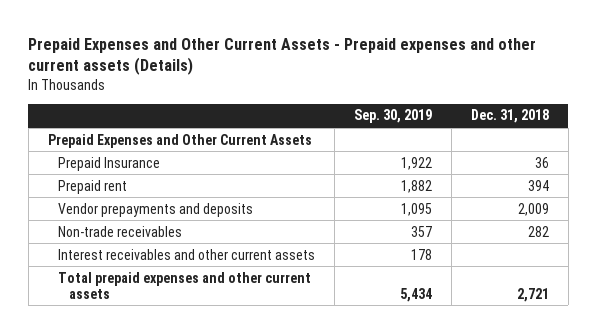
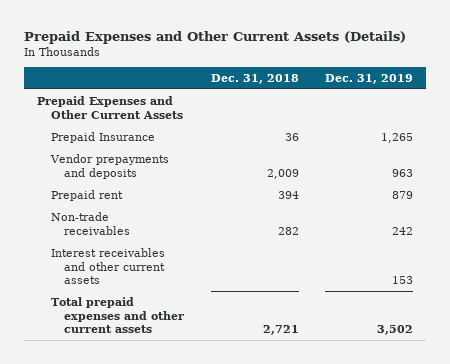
- Prepaid Expenses and Other Current Assets - Prepaid expenses and other current assets (Details)
+ Prepaid Expenses and Other Current Assets (Details)
- | Sep. 30, 2019 | Dec. 31, 2018
+ | Dec. 31, 2018 | Dec. 31, 2019
moved down: Prepaid rent | 394 | 879

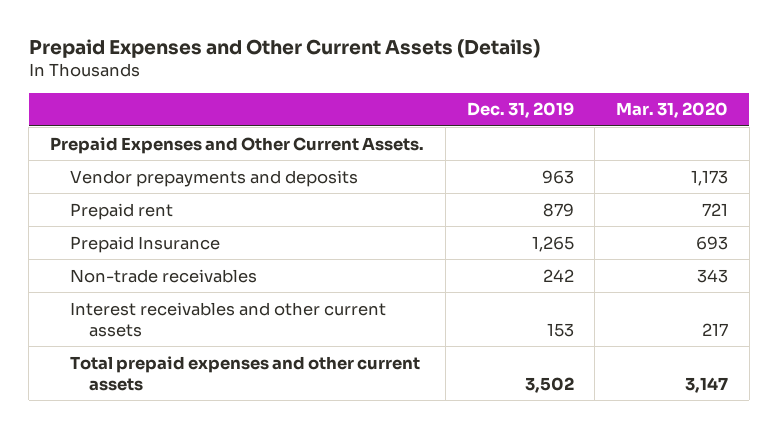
- | Dec. 31, 2018 | Dec. 31, 2019
+ | Dec. 31, 2019 | Mar. 31, 2020
- Prepaid Expenses and Other Current Assets
+ Prepaid Expenses and Other Current Assets.
moved down: Prepaid Insurance | 1,265 | 693

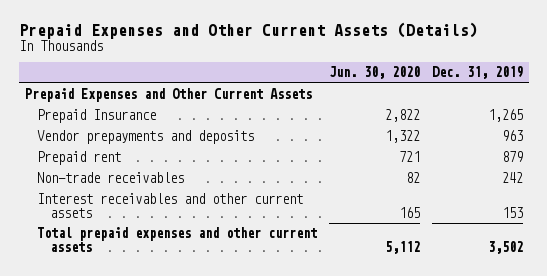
- | Dec. 31, 2019 | Mar. 31, 2020
+ | Jun. 30, 2020 | Dec. 31, 2019
- Prepaid Expenses and Other Current Assets.
+ Prepaid Expenses and Other Current Assets
moved up: Prepaid Insurance | 2,822 | 1,265

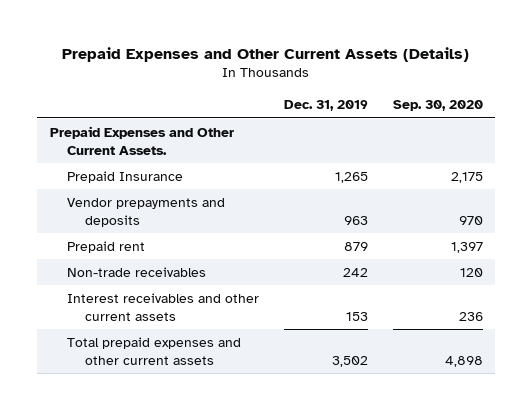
- | Jun. 30, 2020 | Dec. 31, 2019
+ | Dec. 31, 2019 | Sep. 30, 2020
- Prepaid Expenses and Other Current Assets
+ Prepaid Expenses and Other Current Assets.

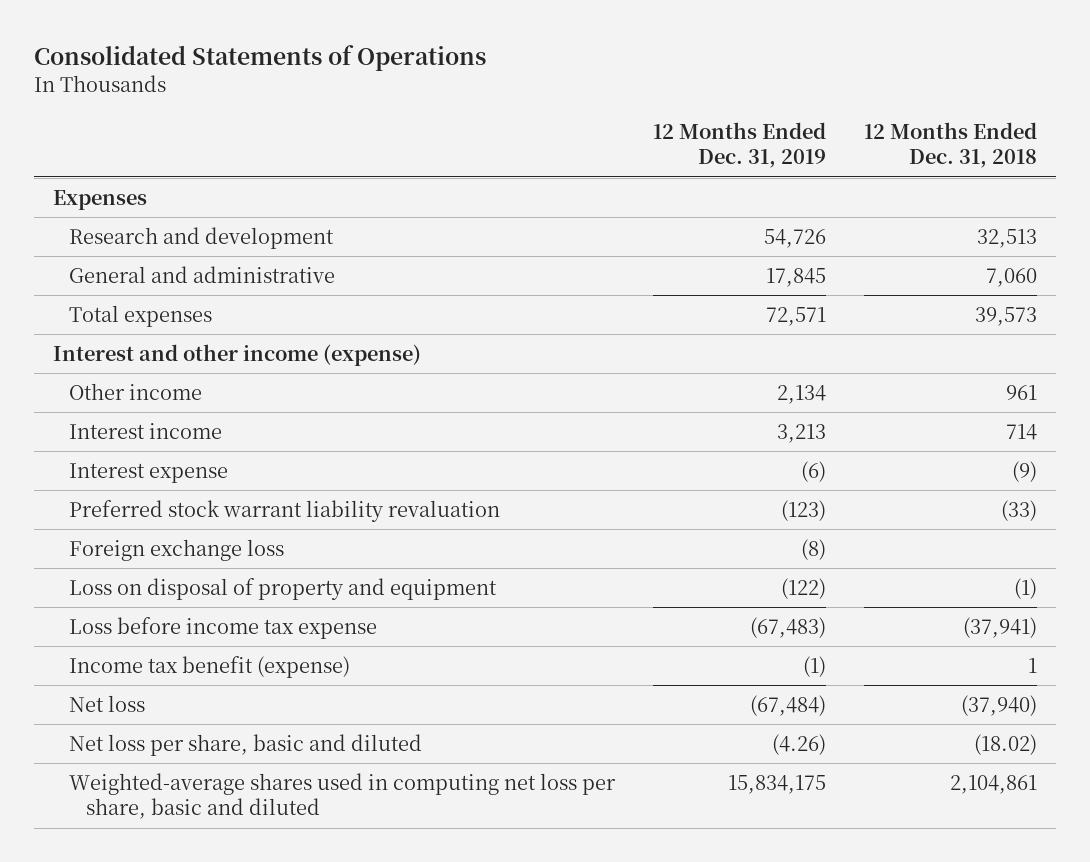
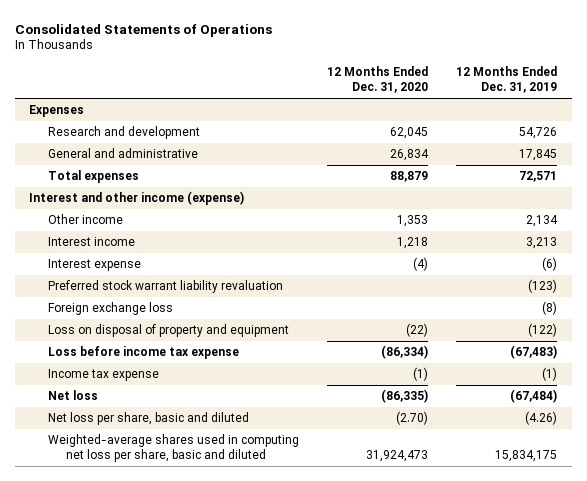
- | 12 Months Ended Dec. 31, 2019 | 12 Months Ended Dec. 31, 2018
+ | 12 Months Ended Dec. 31, 2020 | 12 Months Ended Dec. 31, 2019
- Income tax benefit (expense) | (1) | 1
+ Income tax expense | (1) | (1)

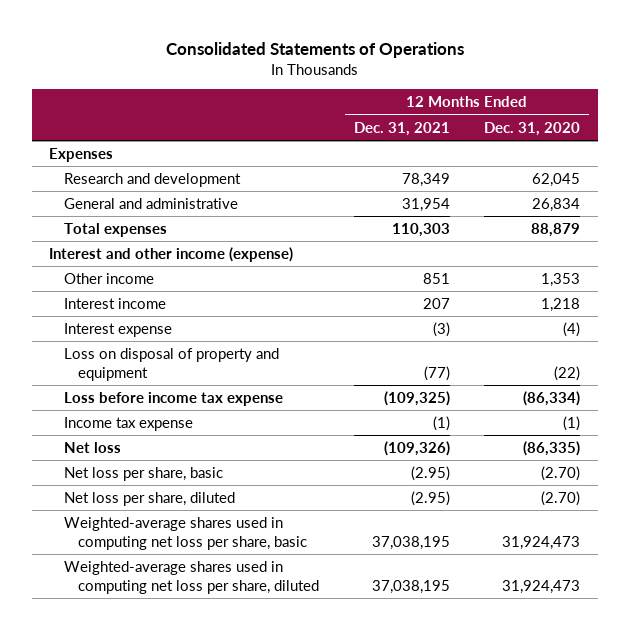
- | 12 Months Ended Dec. 31, 2020 | 12 Months Ended Dec. 31, 2019
+ | 12 Months Ended Dec. 31, 2021 | 12 Months Ended Dec. 31, 2020
- Preferred stock warrant liability revaluation | | (123)
- Foreign exchange loss | | (8)
- Net loss per share, basic and diluted | (2.70) | (4.26)
- Weighted-average shares used in computing net loss per share, basic and diluted | 31,924,473 | 15,834,175
+ Net loss per share, basic | (2.95) | (2.70)
+ Net loss per share, diluted | (2.95) | (2.70)
+ Weighted-average shares used in computing net loss per share, basic | 37,038,195 | 31,924,473
+ Weighted-average shares used in computing net loss per share, diluted | 37,038,195 | 31,924,473

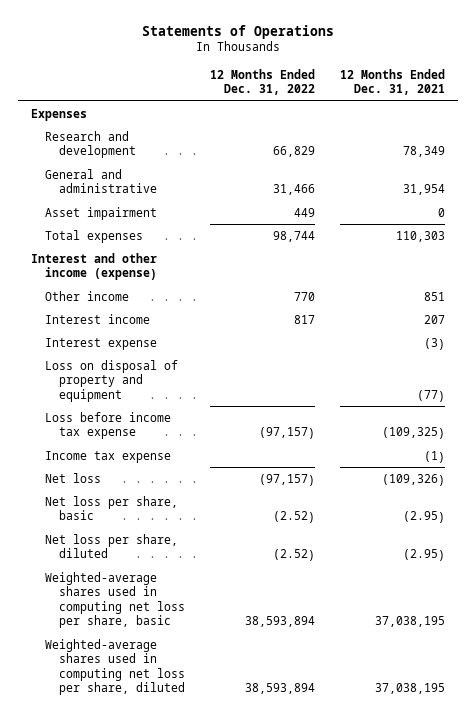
- Consolidated Statements of Operations
+ Statements of Operations
- | 12 Months Ended Dec. 31, 2021 | 12 Months Ended Dec. 31, 2020
+ | 12 Months Ended Dec. 31, 2022 | 12 Months Ended Dec. 31, 2021
+ Asset impairment | 449 | 0

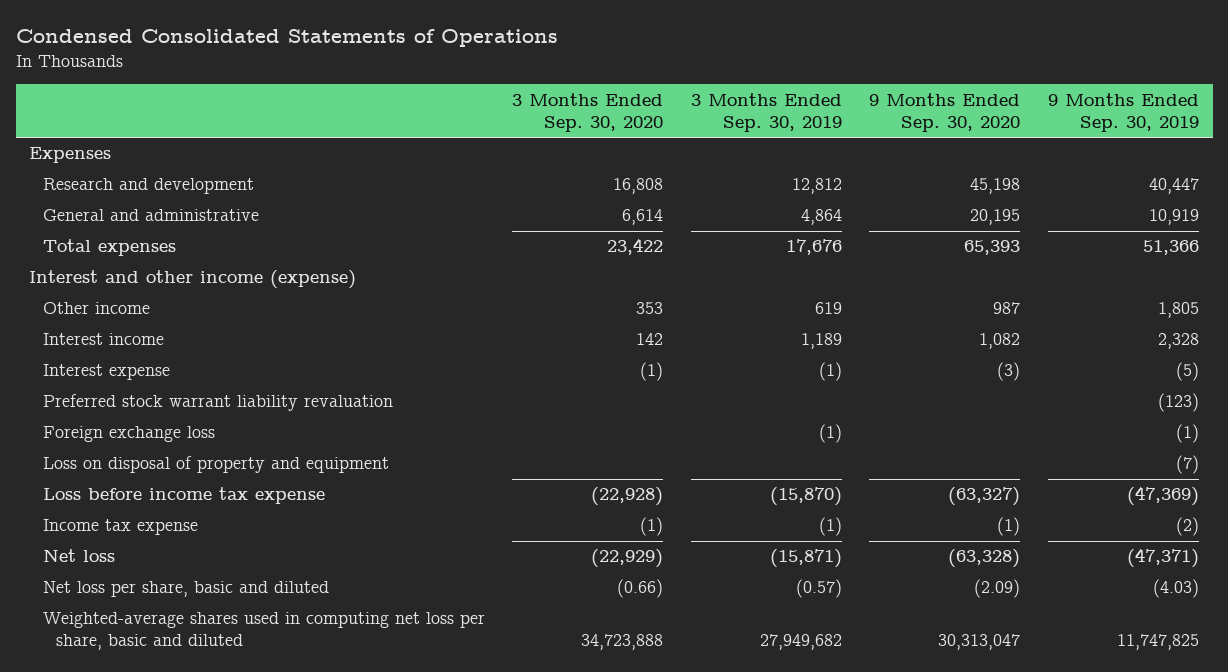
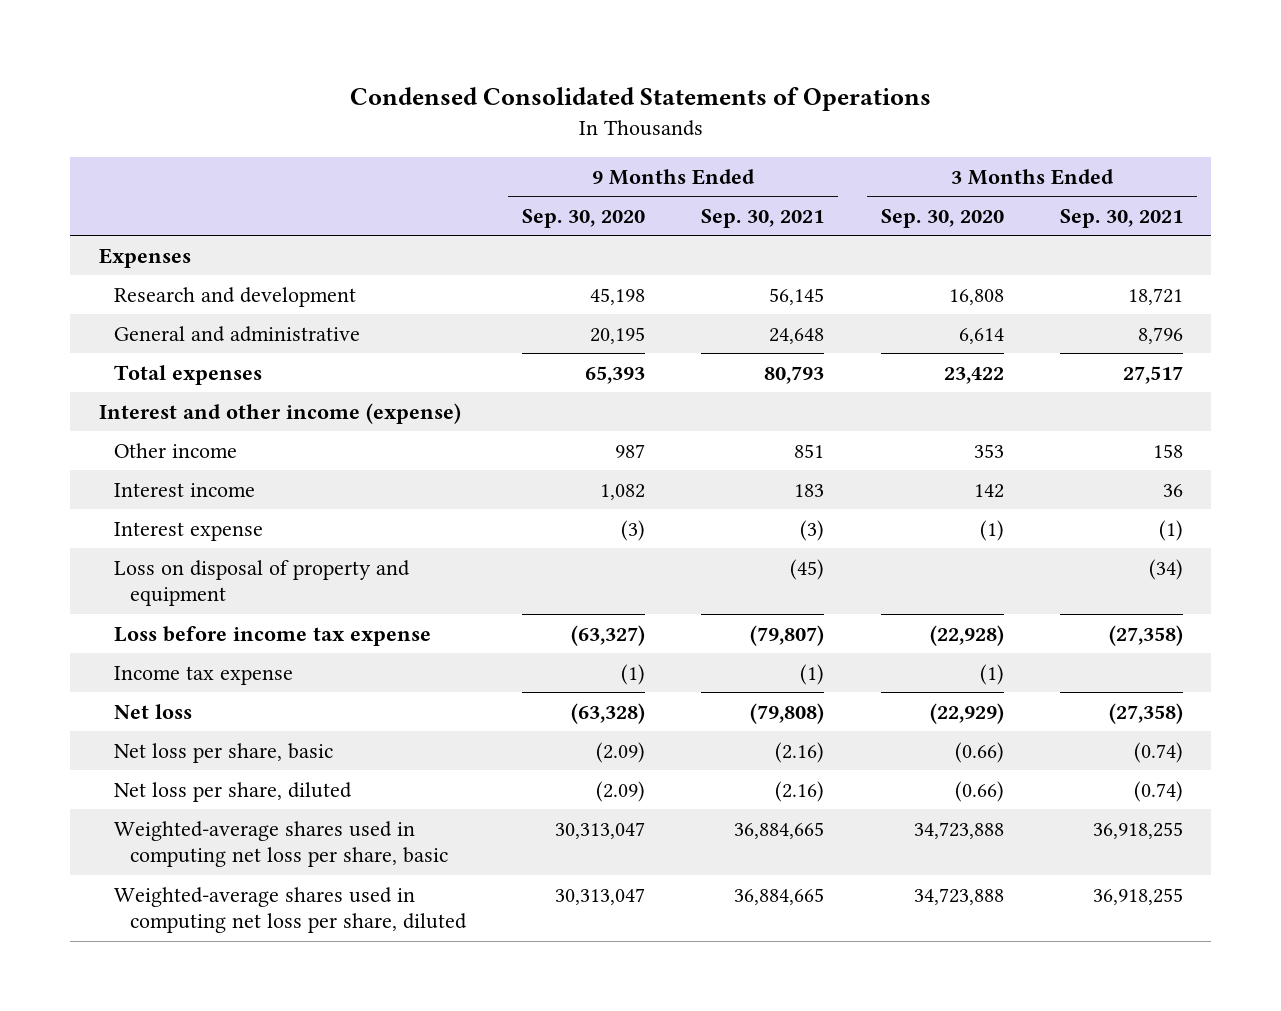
- | 3 Months Ended Sep. 30, 2020 | 3 Months Ended Sep. 30, 2019 | 9 Months Ended Sep. 30, 2020 | 9 Months Ended Sep. 30, 2019
+ | 9 Months Ended Sep. 30, 2020 | 9 Months Ended Sep. 30, 2021 | 3 Months Ended Sep. 30, 2020 | 3 Months Ended Sep. 30, 2021
- Preferred stock warrant liability revaluation | | | | (123)
- Foreign exchange loss | | (1) | | (1)
- Net loss per share, basic and diluted | (0.66) | (0.57) | (2.09) | (4.03)
- Weighted-average shares used in computing net loss per share, basic and diluted | 34,723,888 | 27,949,682 | 30,313,047 | 11,747,825
+ Net loss per share, basic | (2.09) | (2.16) | (0.66) | (0.74)
+ Net loss per share, diluted | (2.09) | (2.16) | (0.66) | (0.74)
+ Weighted-average shares used in computing net loss per share, basic | 30,313,047 | 36,884,665 | 34,723,888 | 36,918,255
+ Weighted-average shares used in computing net loss per share, diluted | 30,313,047 | 36,884,665 | 34,723,888 | 36,918,255

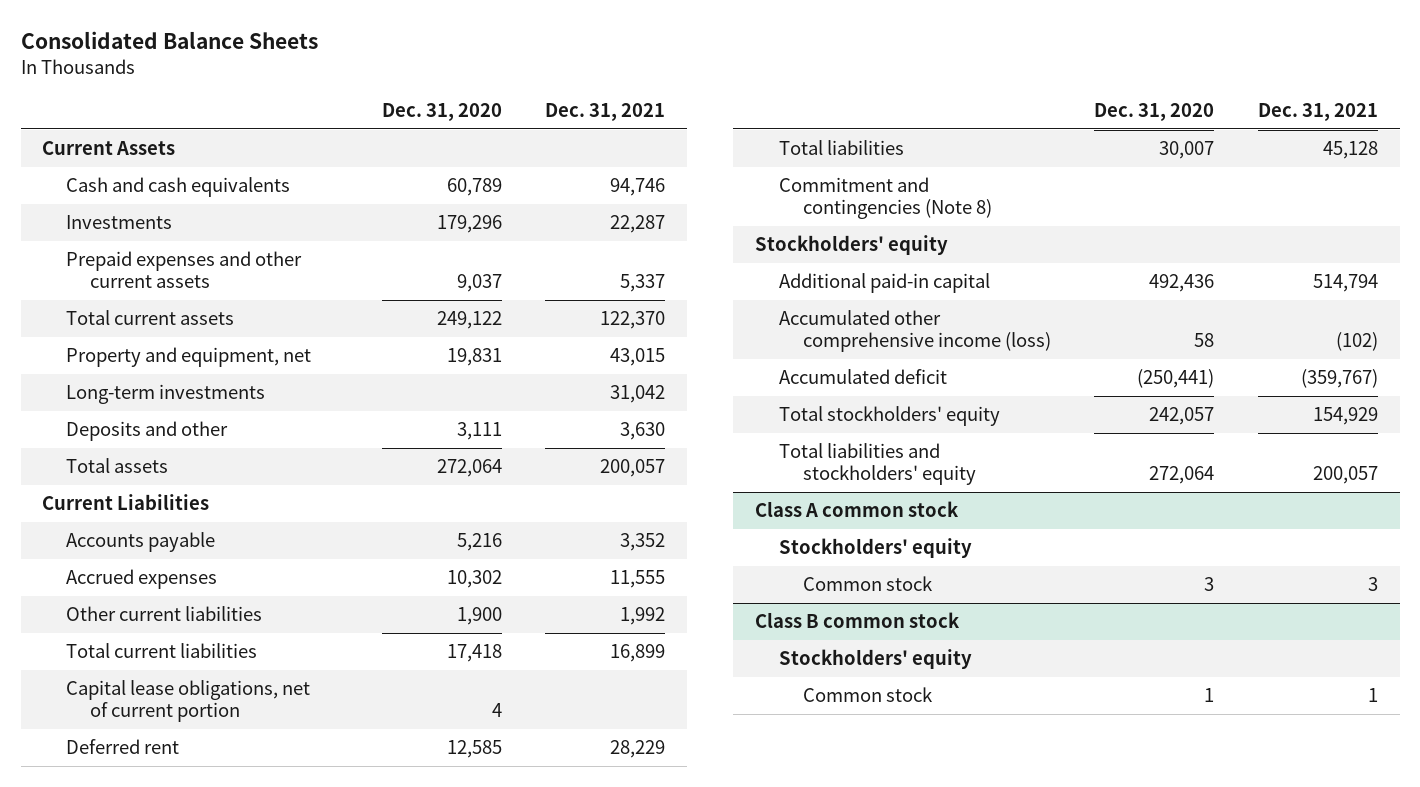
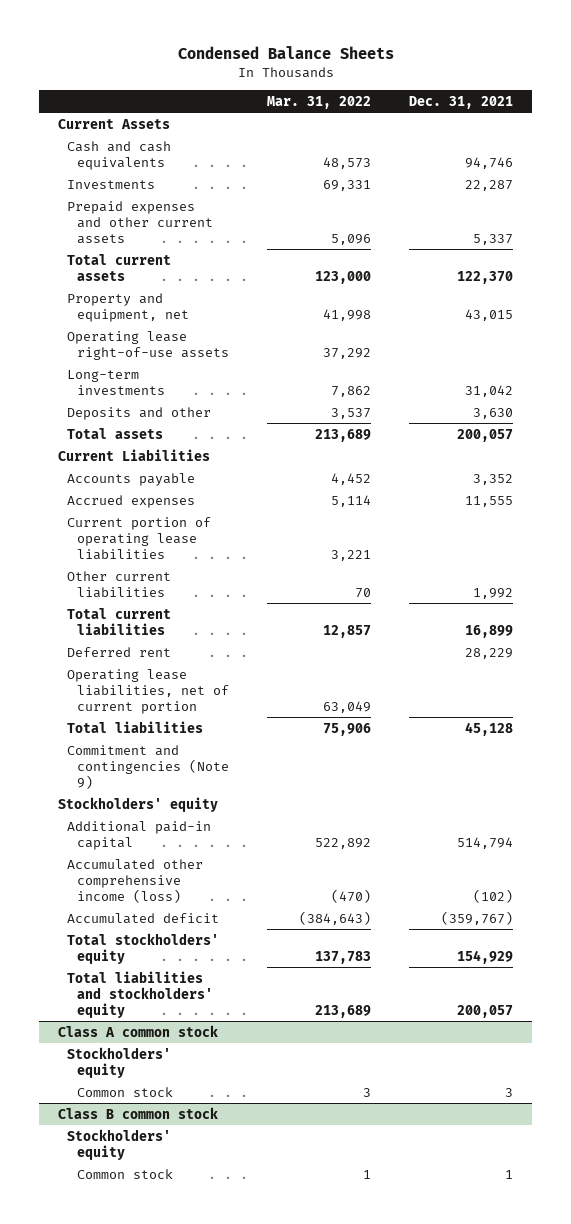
- Consolidated Balance Sheets
+ Condensed Balance Sheets
- | Dec. 31, 2020 | Dec. 31, 2021
+ | Mar. 31, 2022 | Dec. 31, 2021
+ Operating lease right-of-use assets | 37,292 |
+ Current portion of operating lease liabilities | 3,221 |
- Capital lease obligations, net of current portion | 4 |
+ Operating lease liabilities, net of current portion | 63,049 |
- Commitment and contingencies (Note 8)
+ Commitment and contingencies (Note 9)

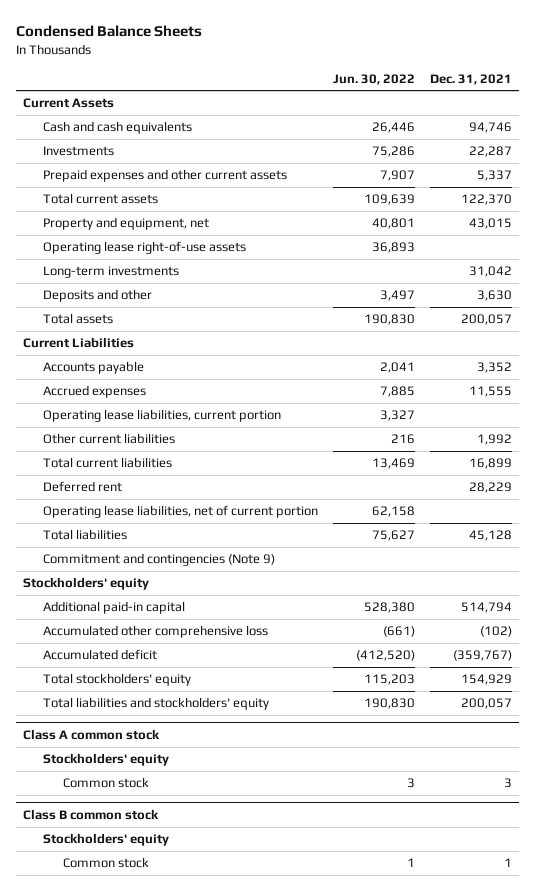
- | Mar. 31, 2022 | Dec. 31, 2021
+ | Jun. 30, 2022 | Dec. 31, 2021
- Current portion of operating lease liabilities | 3,221 |
+ Operating lease liabilities, current portion | 3,327 |
- Accumulated other comprehensive income (loss) | (470) | (102)
+ Accumulated other comprehensive loss | (661) | (102)

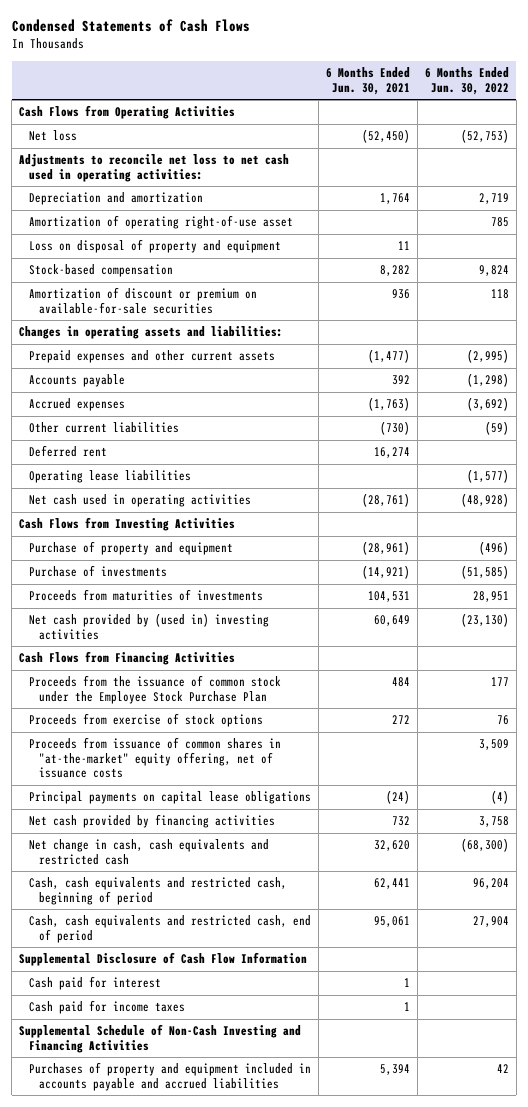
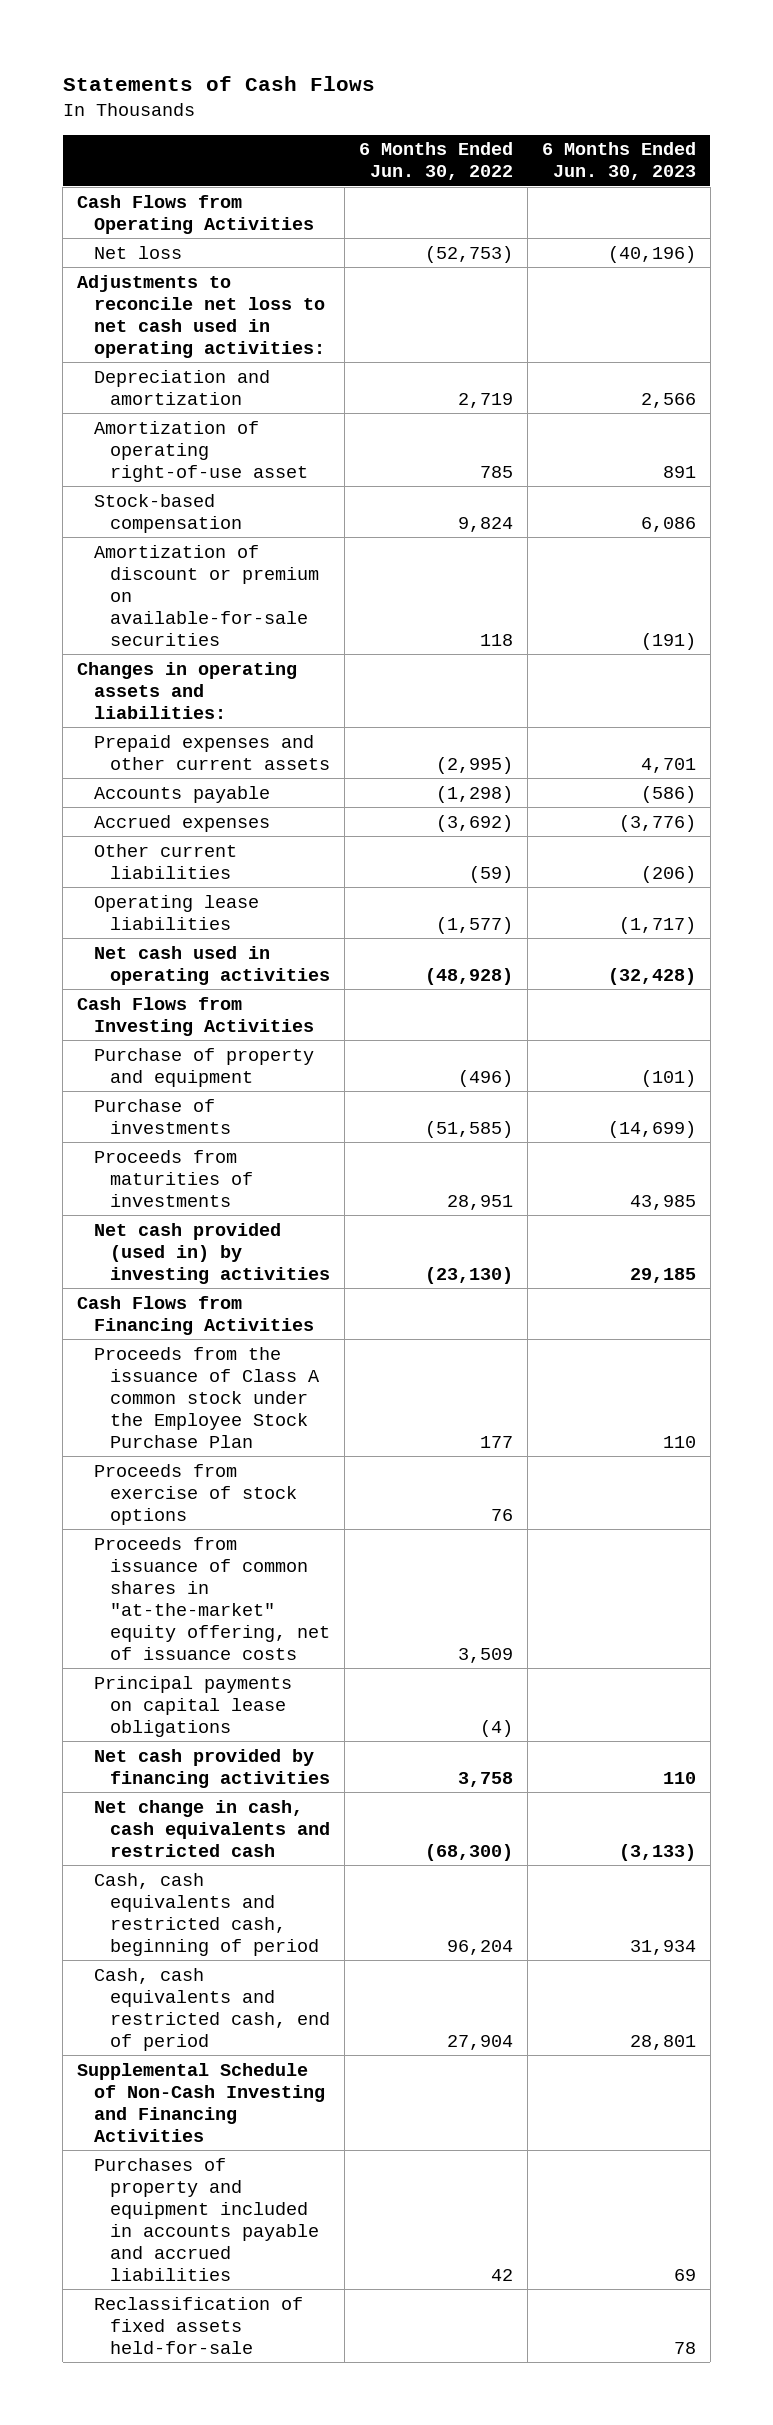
- Condensed Statements of Cash Flows
+ Statements of Cash Flows
- | 6 Months Ended Jun. 30, 2021 | 6 Months Ended Jun. 30, 2022
+ | 6 Months Ended Jun. 30, 2022 | 6 Months Ended Jun. 30, 2023
- Loss on disposal of property and equipment | 11 |
- Deferred rent | 16,274 |
- Net cash provided by (used in) investing activities | 60,649 | (23,130)
+ Net cash provided (used in) by investing activities | (23,130) | 29,185
- Proceeds from the issuance of common stock under the Employee Stock Purchase Plan | 484 | 177
+ Proceeds from the issuance of Class A common stock under the Employee Stock Purchase Plan | 177 | 110
- Supplemental Disclosure of Cash Flow Information
- Cash paid for interest | 1 |
- Cash paid for income taxes | 1 |
+ Reclassification of fixed assets held-for-sale | | 78

